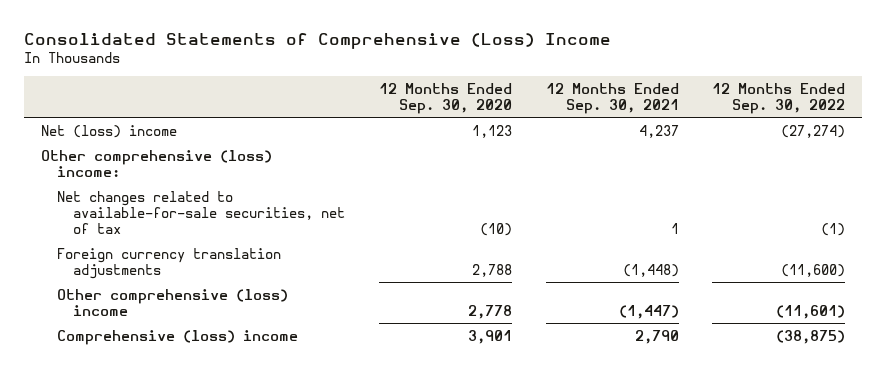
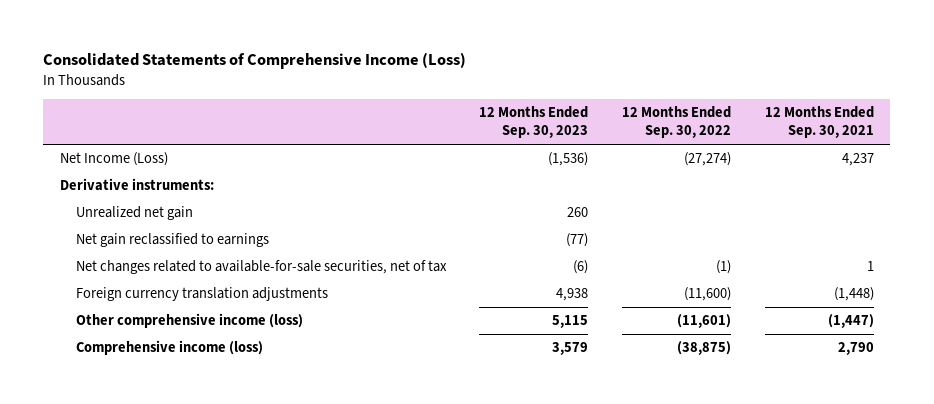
- Consolidated Statements of Comprehensive (Loss) Income
+ Consolidated Statements of Comprehensive Income (Loss)
- | 12 Months Ended Sep. 30, 2020 | 12 Months Ended Sep. 30, 2021 | 12 Months Ended Sep. 30, 2022
+ | 12 Months Ended Sep. 30, 2023 | 12 Months Ended Sep. 30, 2022 | 12 Months Ended Sep. 30, 2021
- Net (loss) income | 1,123 | 4,237 | (27,274)
- Other comprehensive (loss) income:
+ Net Income (Loss) | (1,536) | (27,274) | 4,237
+ Derivative instruments:
+ Unrealized net gain | 260 | |
+ Net gain reclassified to earnings | (77) | |
- Other comprehensive (loss) income | 2,778 | (1,447) | (11,601)
- Comprehensive (loss) income | 3,901 | 2,790 | (38,875)
+ Other comprehensive income (loss) | 5,115 | (11,601) | (1,447)
+ Comprehensive income (loss) | 3,579 | (38,875) | 2,790

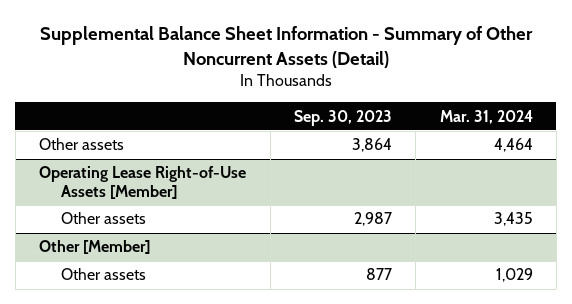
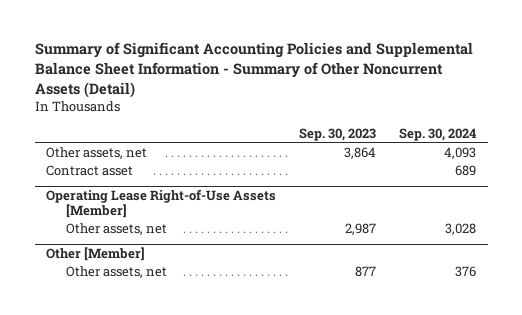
- Supplemental Balance Sheet Information - Summary of Other Noncurrent Assets (Detail)
+ Summary of Significant Accounting Policies and Supplemental Balance Sheet Information - Summary of Other Noncurrent Assets (Detail)
- | Sep. 30, 2023 | Mar. 31, 2024
+ | Sep. 30, 2023 | Sep. 30, 2024
- Other assets | 3,864 | 4,464
+ Other assets, net | 3,864 | 4,093
+ Contract asset | | 689
@ Operating Lease Right-of-Use Assets [Member]
- Other assets | 2,987 | 3,435
+ Other assets, net | 2,987 | 3,028
@ Other [Member]
- Other assets | 877 | 1,029
+ Other assets, net | 877 | 376

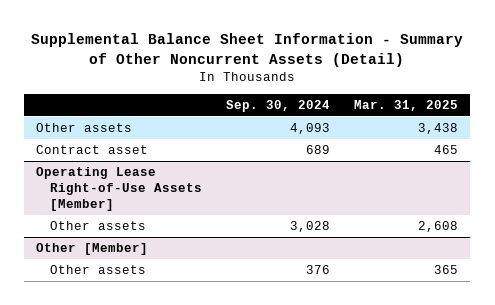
- Summary of Significant Accounting Policies and Supplemental Balance Sheet Information - Summary of Other Noncurrent Assets (Detail)
+ Supplemental Balance Sheet Information - Summary of Other Noncurrent Assets (Detail)
- | Sep. 30, 2023 | Sep. 30, 2024
+ | Sep. 30, 2024 | Mar. 31, 2025
- Other assets, net | 3,864 | 4,093
+ Other assets | 4,093 | 3,438
@ Operating Lease Right-of-Use Assets [Member]
- Other assets, net | 2,987 | 3,028
+ Other assets | 3,028 | 2,608
@ Other [Member]
- Other assets, net | 877 | 376
+ Other assets | 376 | 365

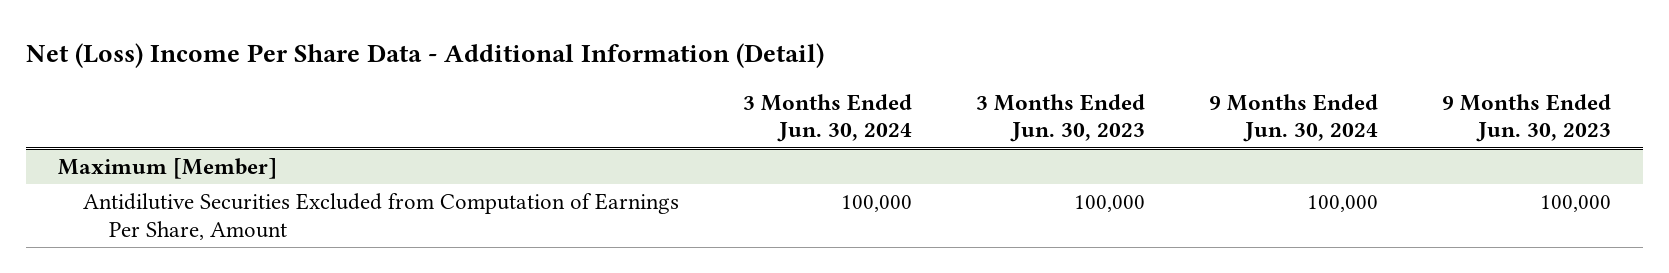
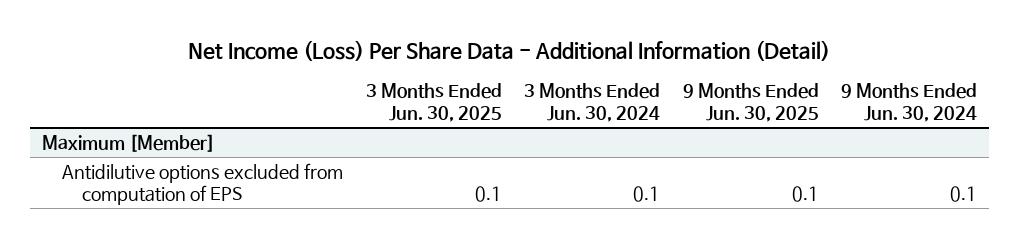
- Net (Loss) Income Per Share Data - Additional Information (Detail)
+ Net Income (Loss) Per Share Data - Additional Information (Detail)
- | 3 Months Ended Jun. 30, 2024 | 3 Months Ended Jun. 30, 2023 | 9 Months Ended Jun. 30, 2024 | 9 Months Ended Jun. 30, 2023
+ | 3 Months Ended Jun. 30, 2025 | 3 Months Ended Jun. 30, 2024 | 9 Months Ended Jun. 30, 2025 | 9 Months Ended Jun. 30, 2024
@ Maximum [Member]
- Antidilutive Securities Excluded from Computation of Earnings Per Share, Amount | 100,000 | 100,000 | 100,000 | 100,000
+ Antidilutive options excluded from computation of EPS | 0.1 | 0.1 | 0.1 | 0.1

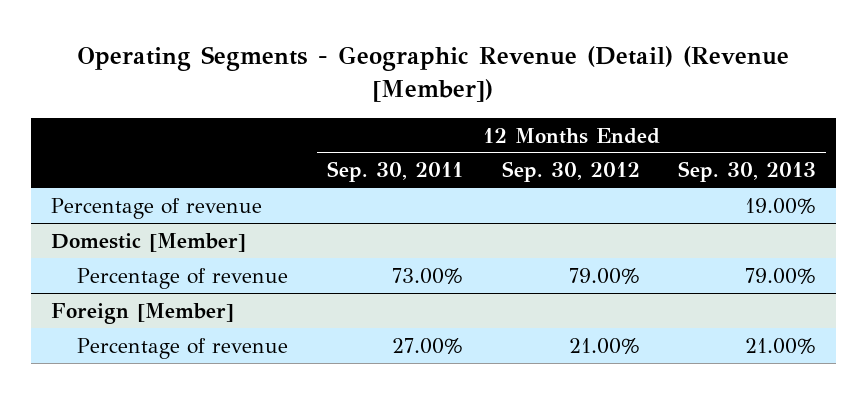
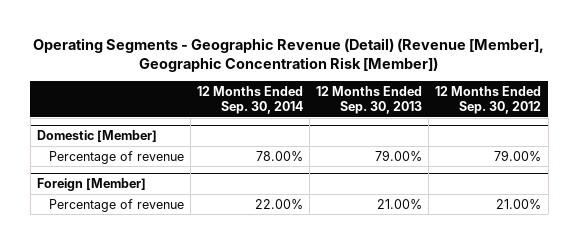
- Operating Segments - Geographic Revenue (Detail) (Revenue [Member])
+ Operating Segments - Geographic Revenue (Detail) (Revenue [Member], Geographic Concentration Risk [Member])
- | 12 Months Ended Sep. 30, 2011 | 12 Months Ended Sep. 30, 2012 | 12 Months Ended Sep. 30, 2013
+ | 12 Months Ended Sep. 30, 2014 | 12 Months Ended Sep. 30, 2013 | 12 Months Ended Sep. 30, 2012
- Percentage of revenue | | | 19.00%

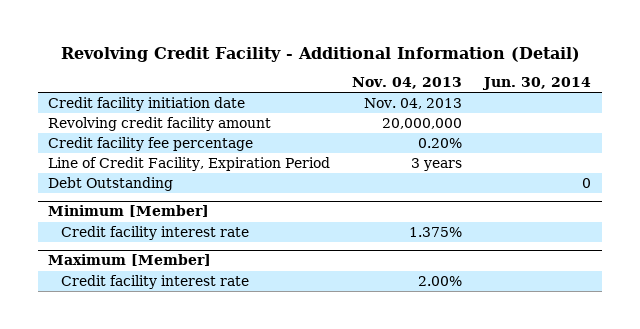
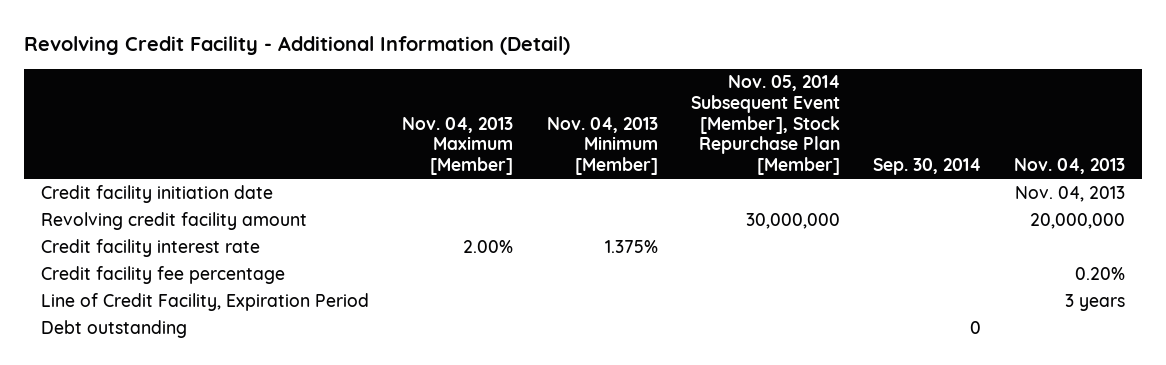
- | Nov. 04, 2013 | Jun. 30, 2014
+ | Nov. 04, 2013 Maximum [Member] | Nov. 04, 2013 Minimum [Member] | Nov. 05, 2014 Subsequent Event [Member], Stock Repurchase Plan [Member] | Sep. 30, 2014 | Nov. 04, 2013
+ Credit facility interest rate | 2.00% | 1.375% | | |
- Debt Outstanding | | 0
- Minimum [Member]
- Credit facility interest rate | 1.375% |
- Maximum [Member]
- Credit facility interest rate | 2.00% |
+ Debt outstanding | | | | 0 |

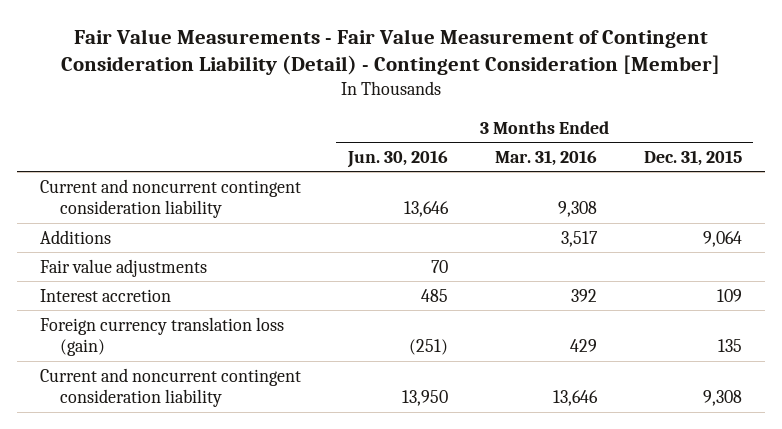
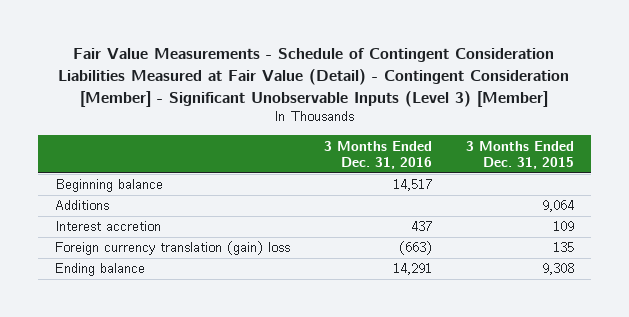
- Fair Value Measurements - Fair Value Measurement of Contingent Consideration Liability (Detail) - Contingent Consideration [Member]
+ Fair Value Measurements - Schedule of Contingent Consideration Liabilities Measured at Fair Value (Detail) - Contingent Consideration [Member] - Significant Unobservable Inputs (Level 3) [Member]
- | 3 Months Ended Jun. 30, 2016 | 3 Months Ended Mar. 31, 2016 | 3 Months Ended Dec. 31, 2015
+ | 3 Months Ended Dec. 31, 2016 | 3 Months Ended Dec. 31, 2015
- Current and noncurrent contingent consideration liability | 13,646 | 9,308 |
+ Beginning balance | 14,517 |
- Fair value adjustments | 70 | |
- Foreign currency translation loss (gain) | (251) | 429 | 135
- Current and noncurrent contingent consideration liability | 13,950 | 13,646 | 9,308
+ Foreign currency translation (gain) loss | (663) | 135
+ Ending balance | 14,291 | 9,308

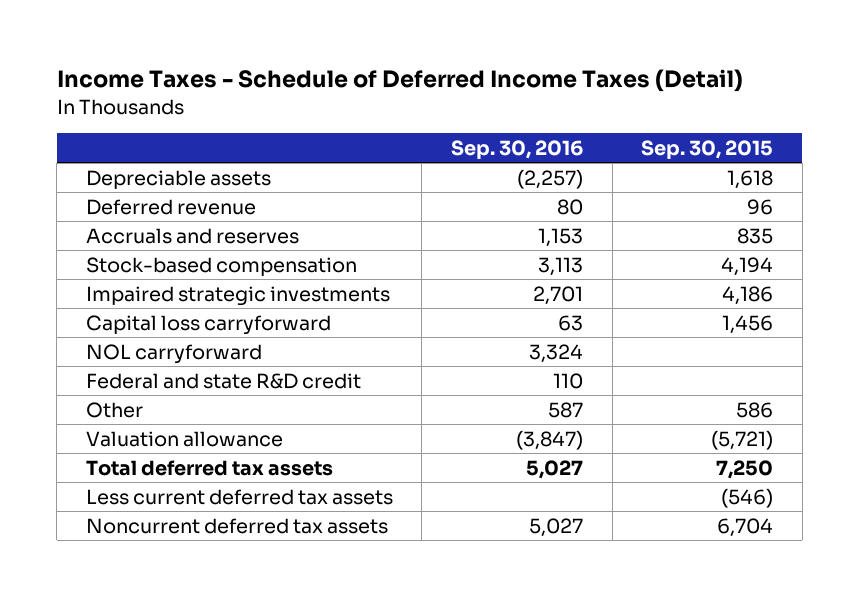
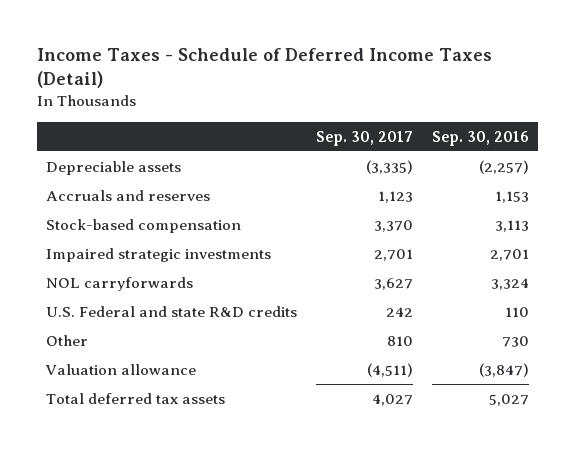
- | Sep. 30, 2016 | Sep. 30, 2015
+ | Sep. 30, 2017 | Sep. 30, 2016
- Deferred revenue | 80 | 96
- Capital loss carryforward | 63 | 1,456
- NOL carryforward | 3,324 |
- Federal and state R&D credit | 110 |
- Other | 587 | 586
+ NOL carryforwards | 3,627 | 3,324
+ U.S. Federal and state R&D credits | 242 | 110
+ Other | 810 | 730
- Less current deferred tax assets | | (546)
- Noncurrent deferred tax assets | 5,027 | 6,704

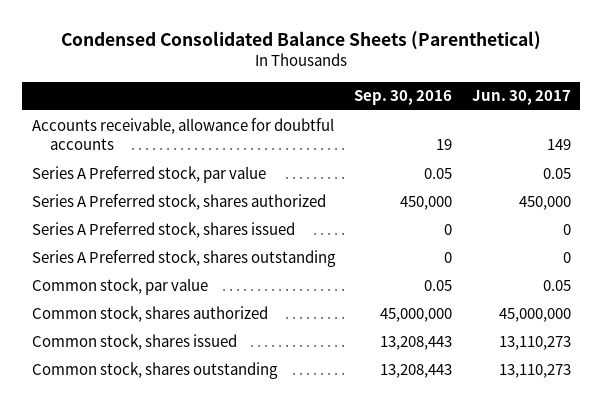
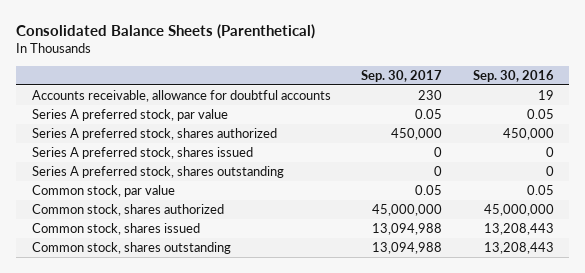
- Condensed Consolidated Balance Sheets (Parenthetical)
+ Consolidated Balance Sheets (Parenthetical)
- | Sep. 30, 2016 | Jun. 30, 2017
+ | Sep. 30, 2017 | Sep. 30, 2016
- Series A Preferred stock, par value | 0.05 | 0.05
- Series A Preferred stock, shares authorized | 450,000 | 450,000
- Series A Preferred stock, shares issued | 0 | 0
- Series A Preferred stock, shares outstanding | 0 | 0
+ Series A preferred stock, par value | 0.05 | 0.05
+ Series A preferred stock, shares authorized | 450,000 | 450,000
+ Series A preferred stock, shares issued | 0 | 0
+ Series A preferred stock, shares outstanding | 0 | 0

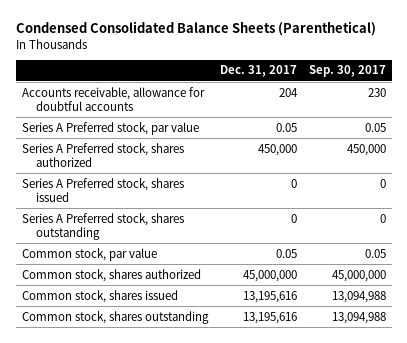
- Consolidated Balance Sheets (Parenthetical)
+ Condensed Consolidated Balance Sheets (Parenthetical)
- | Sep. 30, 2017 | Sep. 30, 2016
+ | Dec. 31, 2017 | Sep. 30, 2017
- Series A preferred stock, par value | 0.05 | 0.05
- Series A preferred stock, shares authorized | 450,000 | 450,000
- Series A preferred stock, shares issued | 0 | 0
- Series A preferred stock, shares outstanding | 0 | 0
+ Series A Preferred stock, par value | 0.05 | 0.05
+ Series A Preferred stock, shares authorized | 450,000 | 450,000
+ Series A Preferred stock, shares issued | 0 | 0
+ Series A Preferred stock, shares outstanding | 0 | 0

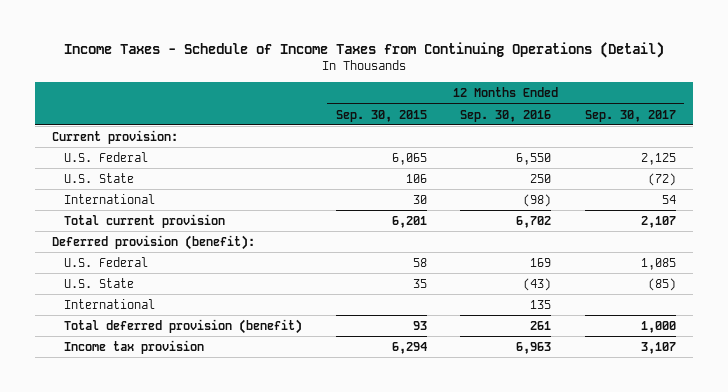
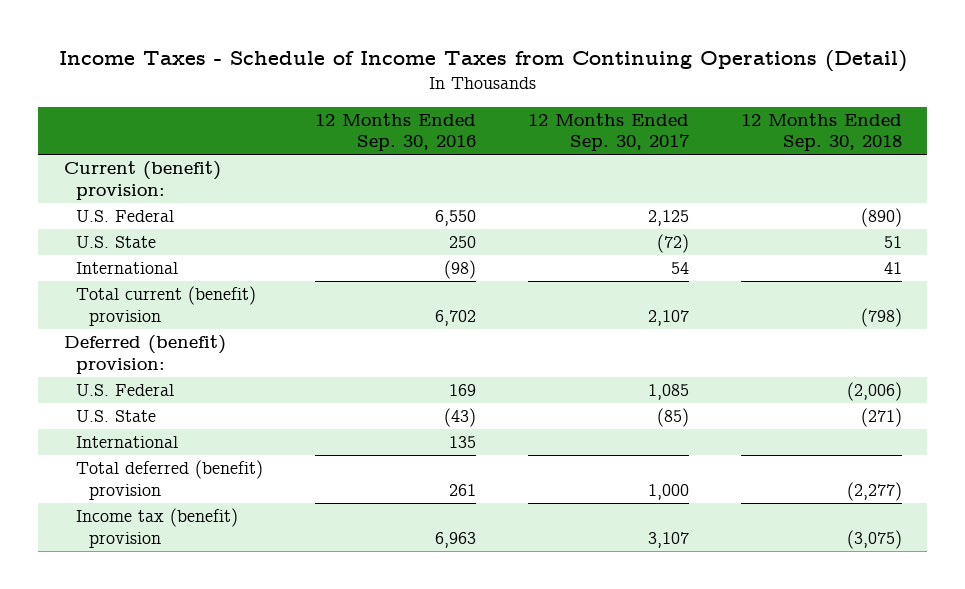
- | 12 Months Ended Sep. 30, 2015 | 12 Months Ended Sep. 30, 2016 | 12 Months Ended Sep. 30, 2017
+ | 12 Months Ended Sep. 30, 2016 | 12 Months Ended Sep. 30, 2017 | 12 Months Ended Sep. 30, 2018
- Current provision:
+ Current (benefit) provision:
- Total current provision | 6,201 | 6,702 | 2,107
- Deferred provision (benefit):
+ Total current (benefit) provision | 6,702 | 2,107 | (798)
+ Deferred (benefit) provision:
- Total deferred provision (benefit) | 93 | 261 | 1,000
- Income tax provision | 6,294 | 6,963 | 3,107
+ Total deferred (benefit) provision | 261 | 1,000 | (2,277)
+ Income tax (benefit) provision | 6,963 | 3,107 | (3,075)

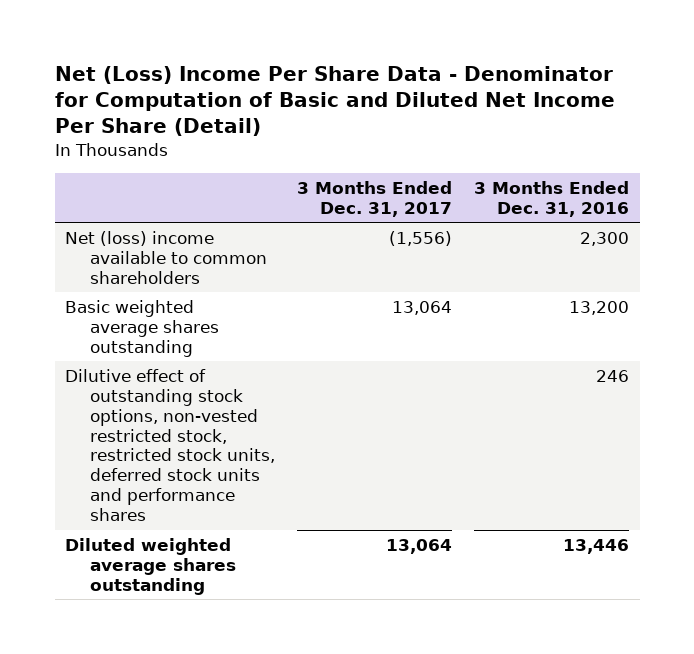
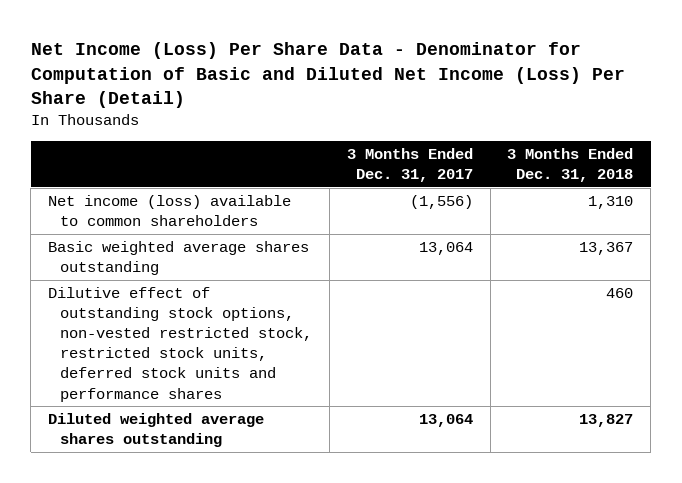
- Net (Loss) Income Per Share Data - Denominator for Computation of Basic and Diluted Net Income Per Share (Detail)
+ Net Income (Loss) Per Share Data - Denominator for Computation of Basic and Diluted Net Income (Loss) Per Share (Detail)
- | 3 Months Ended Dec. 31, 2017 | 3 Months Ended Dec. 31, 2016
+ | 3 Months Ended Dec. 31, 2017 | 3 Months Ended Dec. 31, 2018
- Net (loss) income available to common shareholders | (1,556) | 2,300
+ Net income (loss) available to common shareholders | (1,556) | 1,310

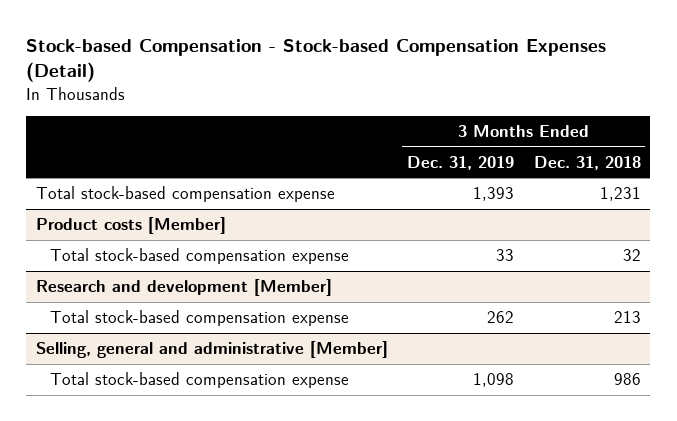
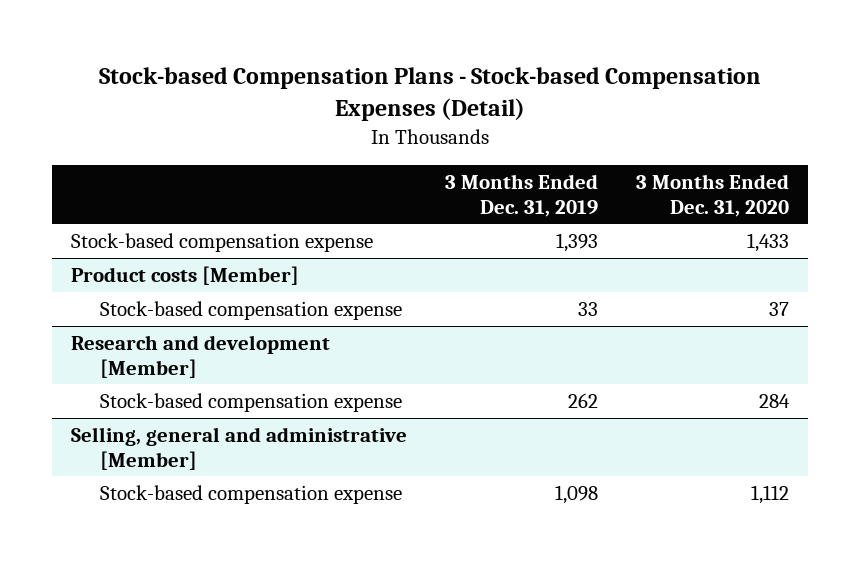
- Stock-based Compensation - Stock-based Compensation Expenses (Detail)
+ Stock-based Compensation Plans - Stock-based Compensation Expenses (Detail)
- | 3 Months Ended Dec. 31, 2019 | 3 Months Ended Dec. 31, 2018
+ | 3 Months Ended Dec. 31, 2019 | 3 Months Ended Dec. 31, 2020
- Total stock-based compensation expense | 1,393 | 1,231
+ Stock-based compensation expense | 1,393 | 1,433
@ Product costs [Member]
- Total stock-based compensation expense | 33 | 32
+ Stock-based compensation expense | 33 | 37
@ Research and development [Member]
- Total stock-based compensation expense | 262 | 213
+ Stock-based compensation expense | 262 | 284
@ Selling, general and administrative [Member]
- Total stock-based compensation expense | 1,098 | 986
+ Stock-based compensation expense | 1,098 | 1,112

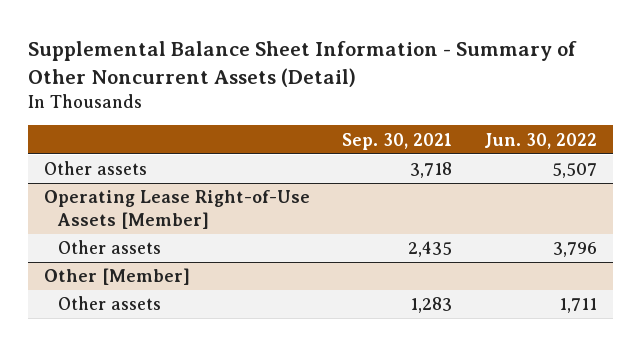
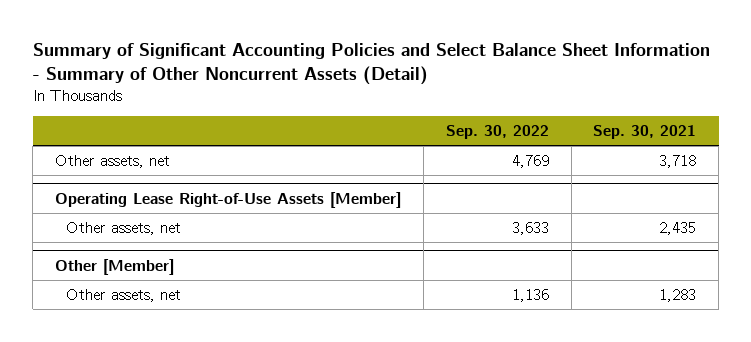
- Supplemental Balance Sheet Information - Summary of Other Noncurrent Assets (Detail)
+ Summary of Significant Accounting Policies and Select Balance Sheet Information - Summary of Other Noncurrent Assets (Detail)
- | Sep. 30, 2021 | Jun. 30, 2022
+ | Sep. 30, 2022 | Sep. 30, 2021
- Other assets | 3,718 | 5,507
+ Other assets, net | 4,769 | 3,718
@ Operating Lease Right-of-Use Assets [Member]
- Other assets | 2,435 | 3,796
+ Other assets, net | 3,633 | 2,435
@ Other [Member]
- Other assets | 1,283 | 1,711
+ Other assets, net | 1,136 | 1,283

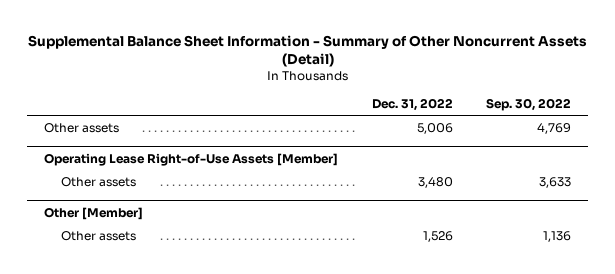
- Summary of Significant Accounting Policies and Select Balance Sheet Information - Summary of Other Noncurrent Assets (Detail)
+ Supplemental Balance Sheet Information - Summary of Other Noncurrent Assets (Detail)
- | Sep. 30, 2022 | Sep. 30, 2021
+ | Dec. 31, 2022 | Sep. 30, 2022
- Other assets, net | 4,769 | 3,718
+ Other assets | 5,006 | 4,769
@ Operating Lease Right-of-Use Assets [Member]
- Other assets, net | 3,633 | 2,435
+ Other assets | 3,480 | 3,633
@ Other [Member]
- Other assets, net | 1,136 | 1,283
+ Other assets | 1,526 | 1,136

